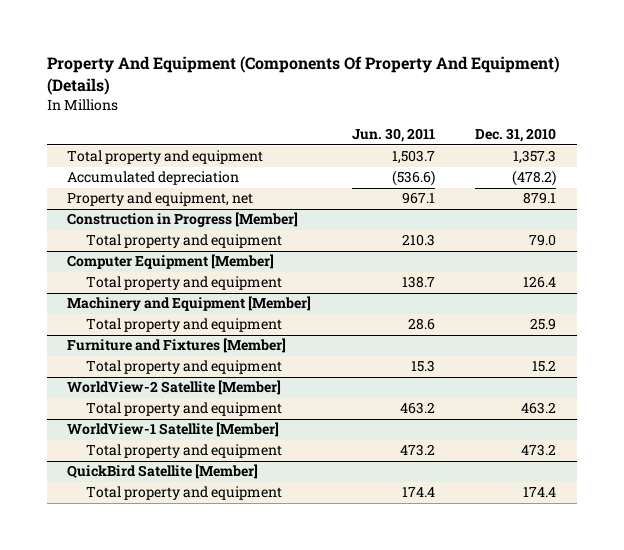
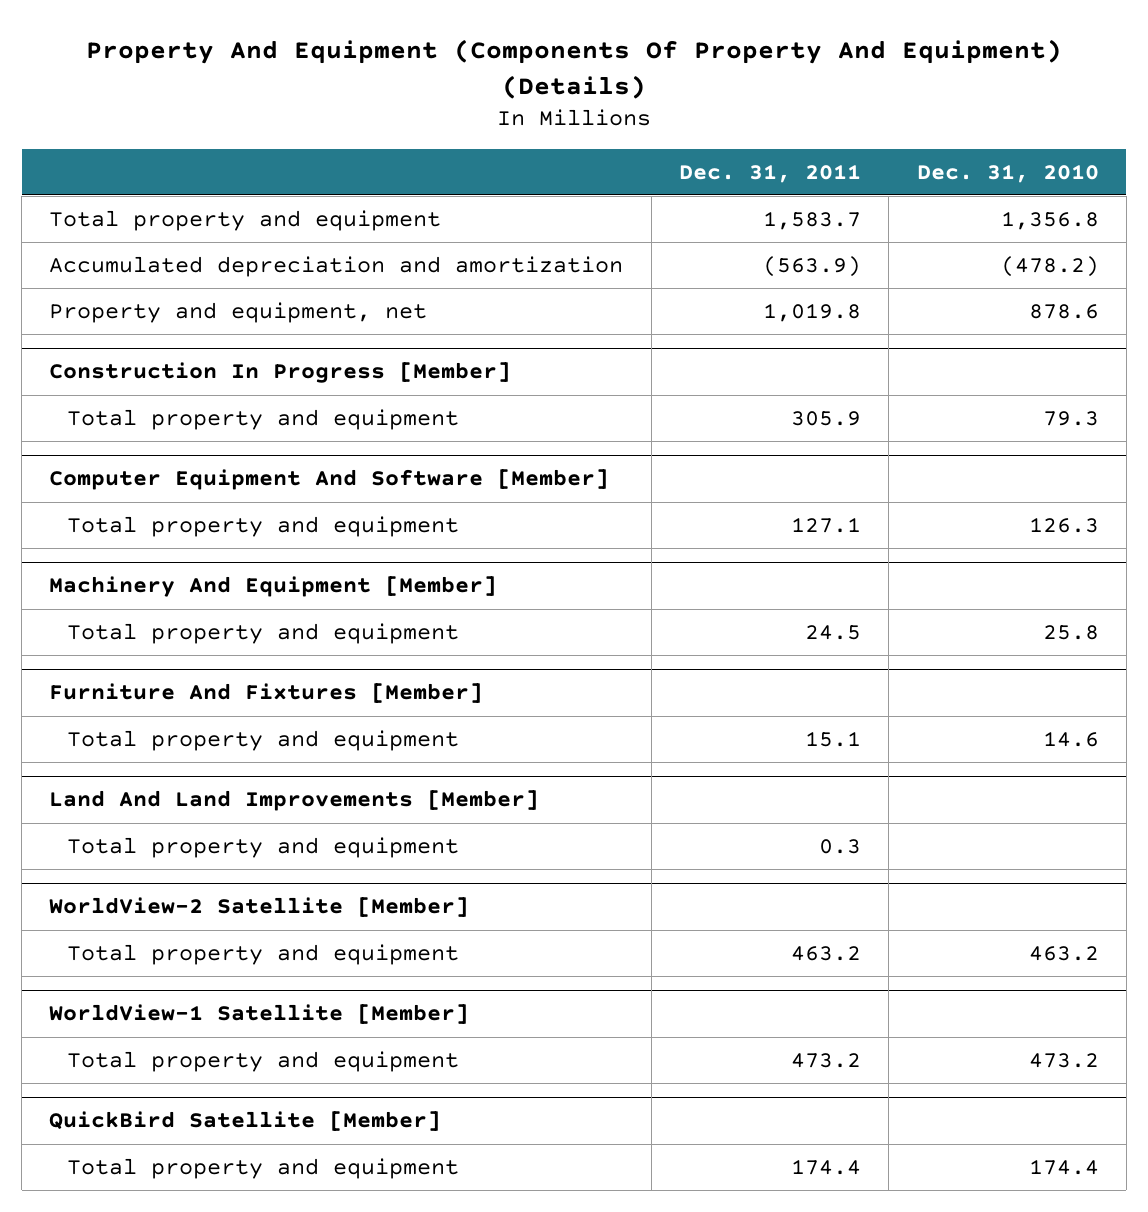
- | Jun. 30, 2011 | Dec. 31, 2010
+ | Dec. 31, 2011 | Dec. 31, 2010
- Total property and equipment | 1,503.7 | 1,357.3
- Accumulated depreciation | (536.6) | (478.2)
- Property and equipment, net | 967.1 | 879.1
- Construction in Progress [Member]
- Total property and equipment | 210.3 | 79.0
- Computer Equipment [Member]
- Total property and equipment | 138.7 | 126.4
- Machinery and Equipment [Member]
- Total property and equipment | 28.6 | 25.9
- Furniture and Fixtures [Member]
- Total property and equipment | 15.3 | 15.2
+ Total property and equipment | 1,583.7 | 1,356.8
+ Accumulated depreciation and amortization | (563.9) | (478.2)
+ Property and equipment, net | 1,019.8 | 878.6
+ Construction In Progress [Member]
+ Total property and equipment | 305.9 | 79.3
+ Computer Equipment And Software [Member]
+ Total property and equipment | 127.1 | 126.3
+ Machinery And Equipment [Member]
+ Total property and equipment | 24.5 | 25.8
+ Furniture And Fixtures [Member]
+ Total property and equipment | 15.1 | 14.6
+ Land And Land Improvements [Member]
+ Total property and equipment | 0.3 |

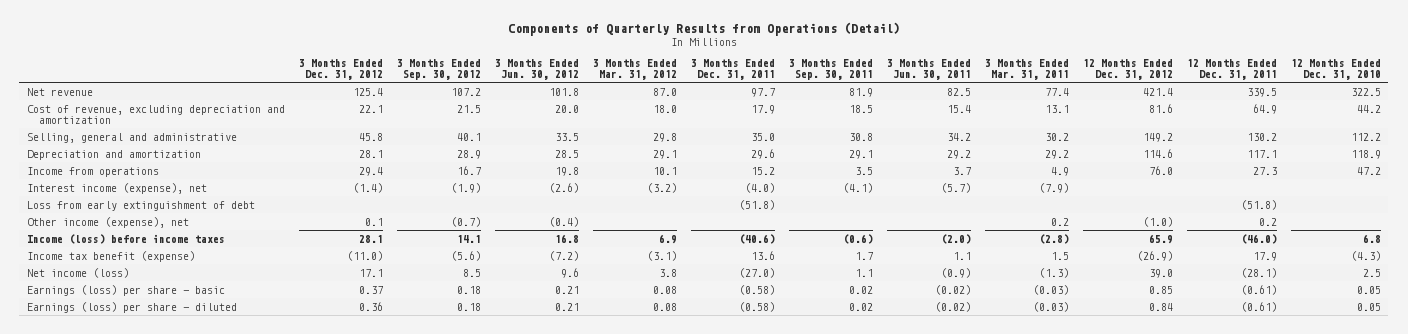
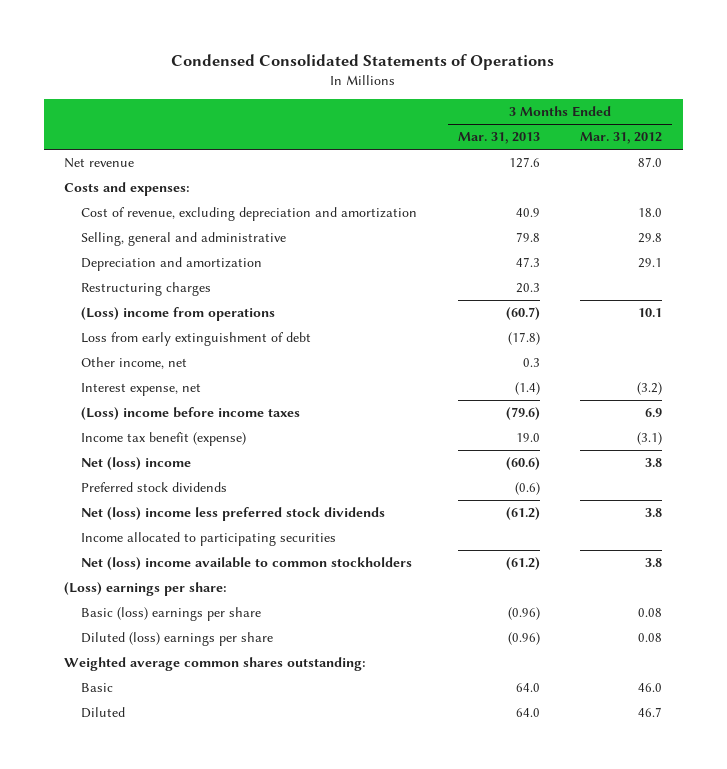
- Components of Quarterly Results from Operations (Detail)
+ Condensed Consolidated Statements of Operations
- | 3 Months Ended Dec. 31, 2012 | 3 Months Ended Sep. 30, 2012 | 3 Months Ended Jun. 30, 2012 | 3 Months Ended Mar. 31, 2012 | 3 Months Ended Dec. 31, 2011 | 3 Months Ended Sep. 30, 2011 | 3 Months Ended Jun. 30, 2011 | 3 Months Ended Mar. 31, 2011 | 12 Months Ended Dec. 31, 2012 | 12 Months Ended Dec. 31, 2011 | 12 Months Ended Dec. 31, 2010
+ | 3 Months Ended Mar. 31, 2013 | 3 Months Ended Mar. 31, 2012
+ Costs and expenses:
- Income from operations | 29.4 | 16.7 | 19.8 | 10.1 | 15.2 | 3.5 | 3.7 | 4.9 | 76.0 | 27.3 | 47.2
- Interest income (expense), net | (1.4) | (1.9) | (2.6) | (3.2) | (4.0) | (4.1) | (5.7) | (7.9) | | |
+ Restructuring charges | 20.3 |
+ (Loss) income from operations | (60.7) | 10.1
- Other income (expense), net | 0.1 | (0.7) | (0.4) | | | | | 0.2 | (1.0) | 0.2 |
- Income (loss) before income taxes | 28.1 | 14.1 | 16.8 | 6.9 | (40.6) | (0.6) | (2.0) | (2.8) | 65.9 | (46.0) | 6.8
+ Other income, net | 0.3 |
+ Interest expense, net | (1.4) | (3.2)
+ (Loss) income before income taxes | (79.6) | 6.9
- Net income (loss) | 17.1 | 8.5 | 9.6 | 3.8 | (27.0) | 1.1 | (0.9) | (1.3) | 39.0 | (28.1) | 2.5
- Earnings (loss) per share - basic | 0.37 | 0.18 | 0.21 | 0.08 | (0.58) | 0.02 | (0.02) | (0.03) | 0.85 | (0.61) | 0.05
- Earnings (loss) per share - diluted | 0.36 | 0.18 | 0.21 | 0.08 | (0.58) | 0.02 | (0.02) | (0.03) | 0.84 | (0.61) | 0.05
+ Net (loss) income | (60.6) | 3.8
+ Preferred stock dividends | (0.6) |
+ Net (loss) income less preferred stock dividends | (61.2) | 3.8
+ Income allocated to participating securities
+ Net (loss) income available to common stockholders | (61.2) | 3.8
+ (Loss) earnings per share:
+ Basic (loss) earnings per share | (0.96) | 0.08
+ Diluted (loss) earnings per share | (0.96) | 0.08
+ Weighted average common shares outstanding:
+ Basic | 64.0 | 46.0
+ Diluted | 64.0 | 46.7

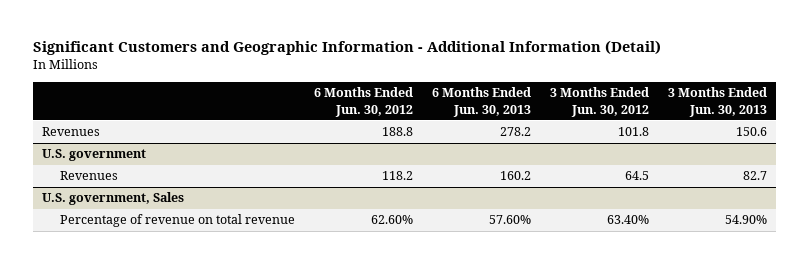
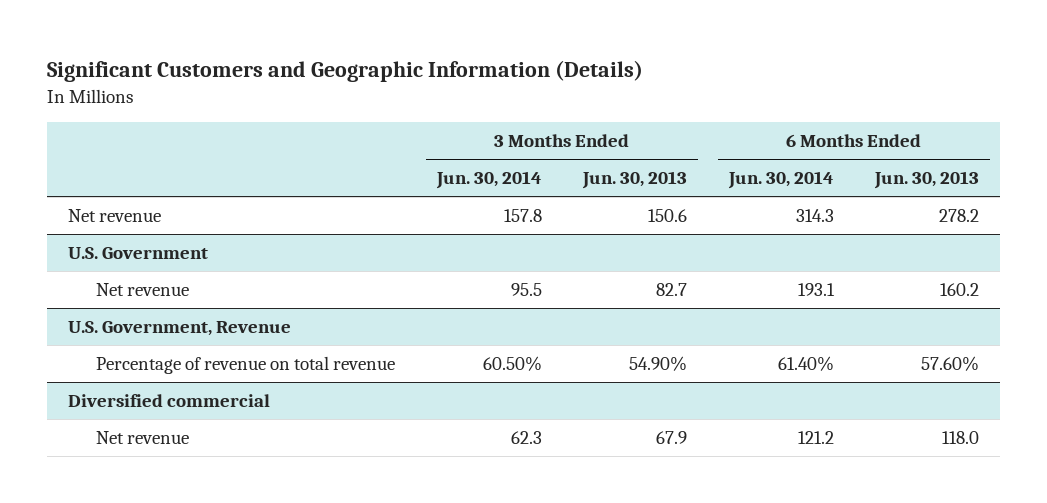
- Significant Customers and Geographic Information - Additional Information (Detail)
+ Significant Customers and Geographic Information (Details)
- | 6 Months Ended Jun. 30, 2012 | 6 Months Ended Jun. 30, 2013 | 3 Months Ended Jun. 30, 2012 | 3 Months Ended Jun. 30, 2013
+ | 3 Months Ended Jun. 30, 2014 | 3 Months Ended Jun. 30, 2013 | 6 Months Ended Jun. 30, 2014 | 6 Months Ended Jun. 30, 2013
- Revenues | 188.8 | 278.2 | 101.8 | 150.6
- U.S. government
- Revenues | 118.2 | 160.2 | 64.5 | 82.7
- U.S. government, Sales
+ Net revenue | 157.8 | 150.6 | 314.3 | 278.2
+ U.S. Government
+ Net revenue | 95.5 | 82.7 | 193.1 | 160.2
+ U.S. Government, Revenue
+ Diversified commercial
+ Net revenue | 62.3 | 67.9 | 121.2 | 118.0

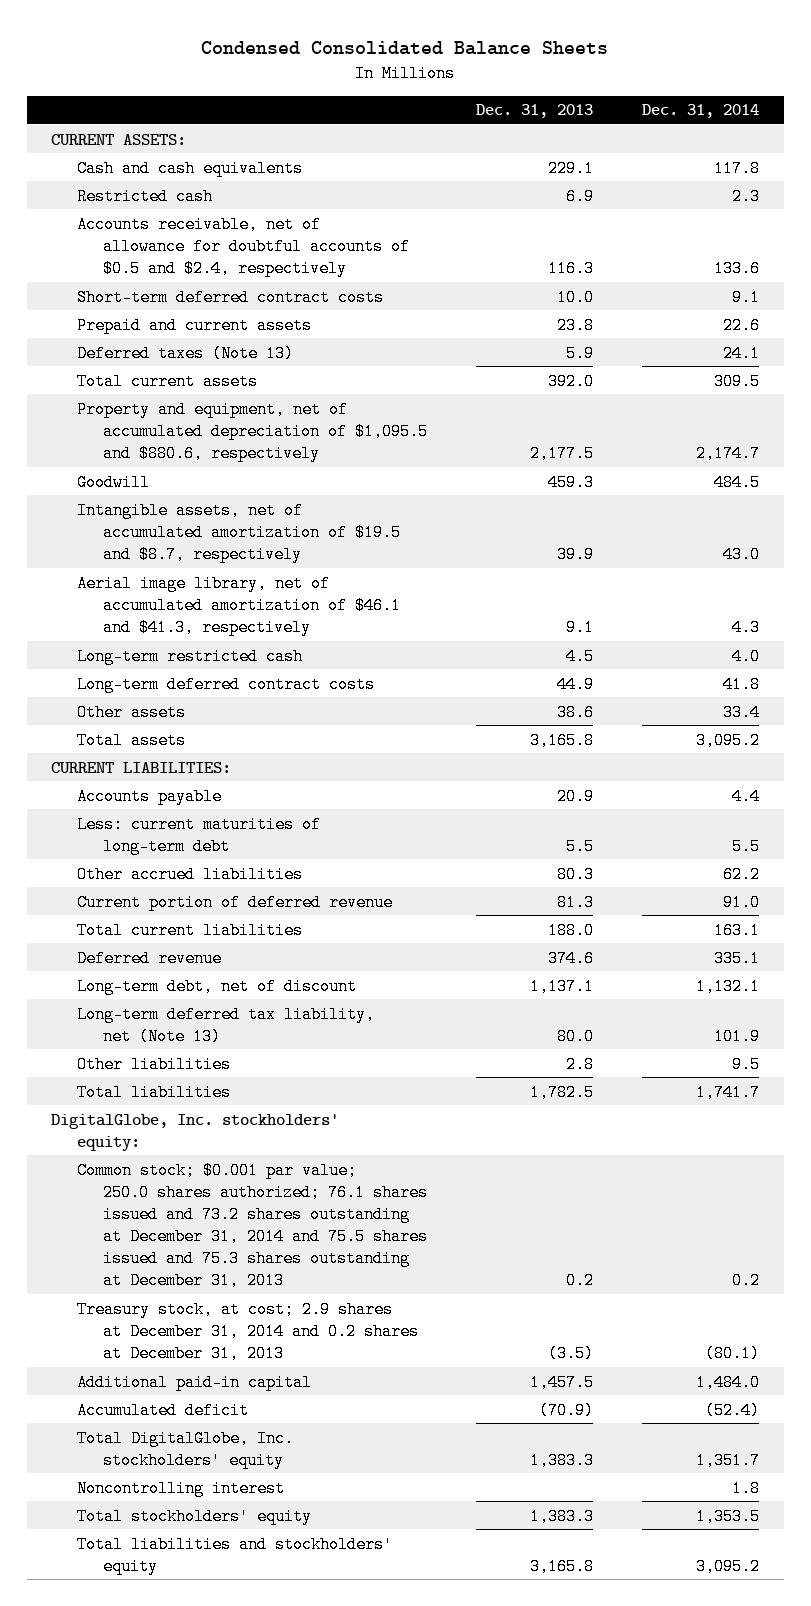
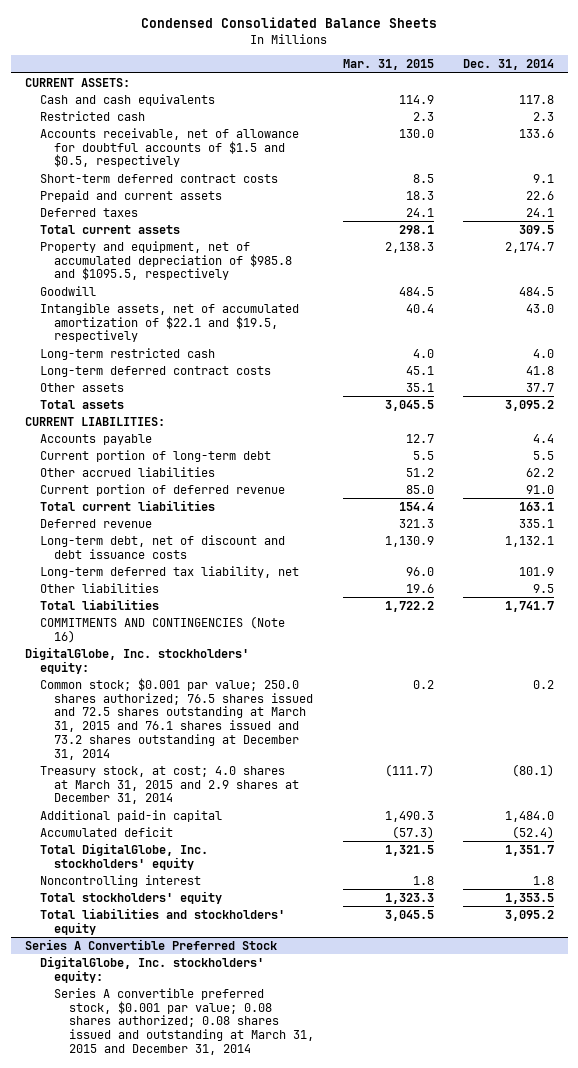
- | Dec. 31, 2013 | Dec. 31, 2014
+ | Mar. 31, 2015 | Dec. 31, 2014
- Accounts receivable, net of allowance for doubtful accounts of $0.5 and $2.4, respectively | 116.3 | 133.6
+ Accounts receivable, net of allowance for doubtful accounts of $1.5 and $0.5, respectively | 130.0 | 133.6
- Deferred taxes (Note 13) | 5.9 | 24.1
+ Deferred taxes | 24.1 | 24.1
- Property and equipment, net of accumulated depreciation of $1,095.5 and $880.6, respectively | 2,177.5 | 2,174.7
+ Property and equipment, net of accumulated depreciation of $985.8 and $1095.5, respectively | 2,138.3 | 2,174.7
- Intangible assets, net of accumulated amortization of $19.5 and $8.7, respectively | 39.9 | 43.0
- Aerial image library, net of accumulated amortization of $46.1 and $41.3, respectively | 9.1 | 4.3
+ Intangible assets, net of accumulated amortization of $22.1 and $19.5, respectively | 40.4 | 43.0
- Other assets | 38.6 | 33.4
+ Other assets | 35.1 | 37.7
- Less: current maturities of long-term debt | 5.5 | 5.5
+ Current portion of long-term debt | 5.5 | 5.5
- Long-term debt, net of discount | 1,137.1 | 1,132.1
- Long-term deferred tax liability, net (Note 13) | 80.0 | 101.9
+ Long-term debt, net of discount and debt issuance costs | 1,130.9 | 1,132.1
+ Long-term deferred tax liability, net | 96.0 | 101.9
+ COMMITMENTS AND CONTINGENCIES (Note 16)
- Common stock; $0.001 par value; 250.0 shares authorized; 76.1 shares issued and 73.2 shares outstanding at December 31, 2014 and 75.5 shares issued and 75.3 shares outstanding at December 31, 2013 | 0.2 | 0.2
- Treasury stock, at cost; 2.9 shares at December 31, 2014 and 0.2 shares at December 31, 2013 | (3.5) | (80.1)
+ Common stock; $0.001 par value; 250.0 shares authorized; 76.5 shares issued and 72.5 shares outstanding at March 31, 2015 and 76.1 shares issued and 73.2 shares outstanding at December 31, 2014 | 0.2 | 0.2
+ Treasury stock, at cost; 4.0 shares at March 31, 2015 and 2.9 shares at December 31, 2014 | (111.7) | (80.1)
+ Series A Convertible Preferred Stock
+ DigitalGlobe, Inc. stockholders' equity:
+ Series A convertible preferred stock, $0.001 par value; 0.08 shares authorized; 0.08 shares issued and outstanding at March 31, 2015 and December 31, 2014

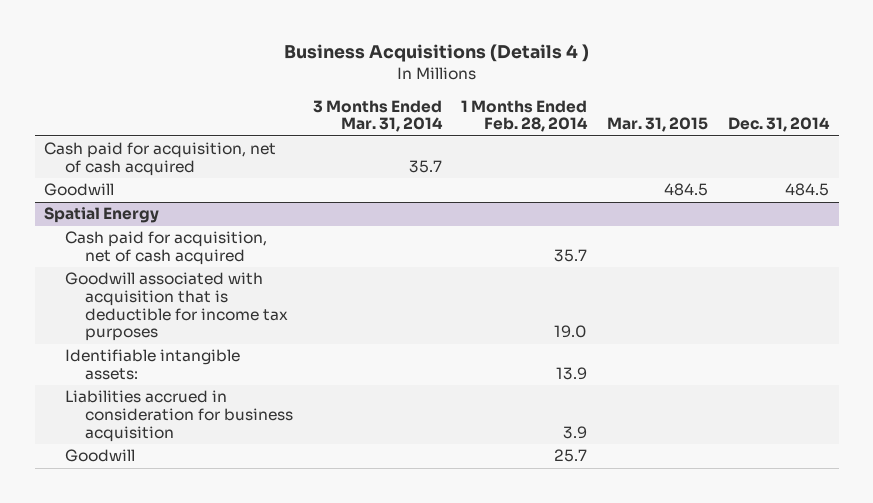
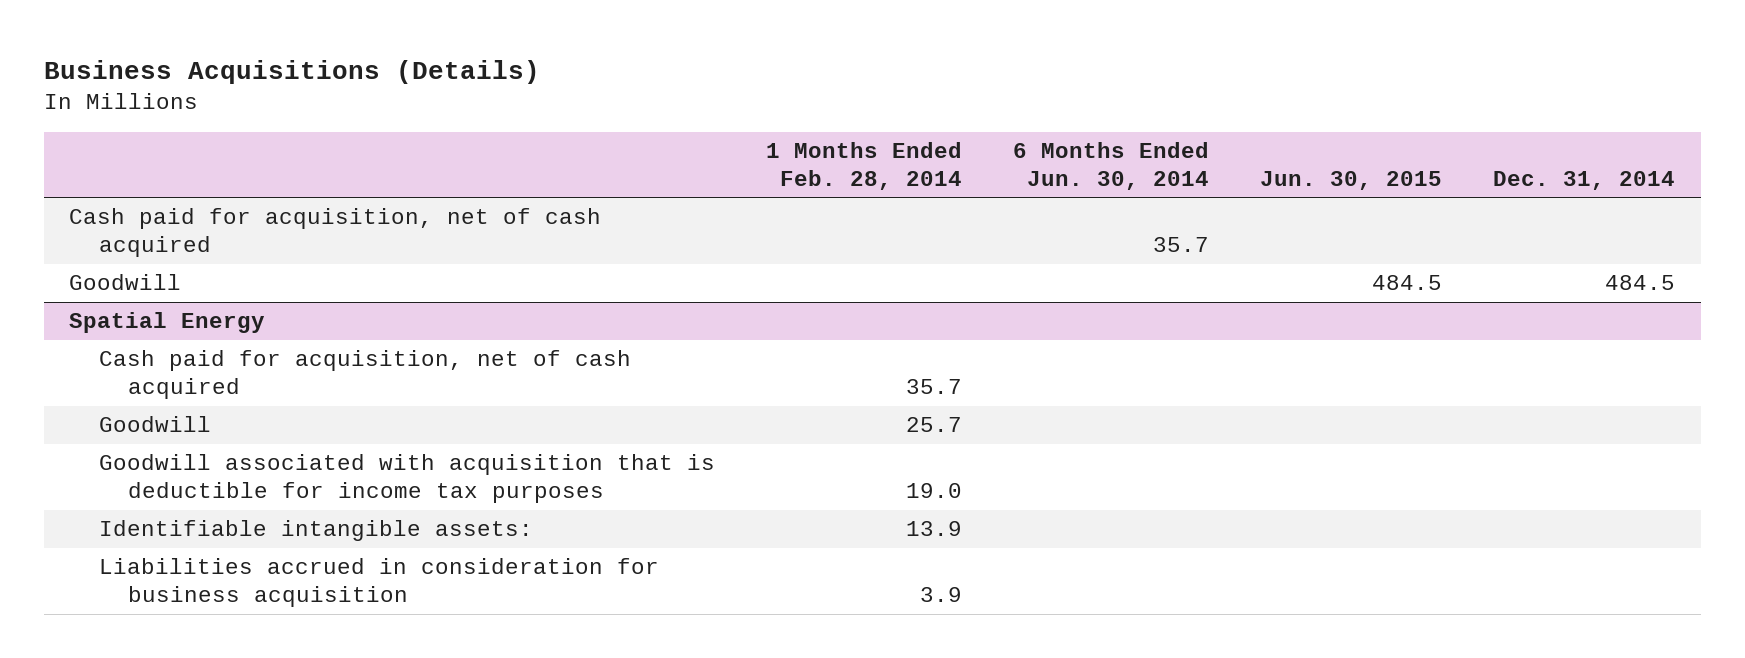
- Business Acquisitions (Details 4 )
+ Business Acquisitions (Details)
- | 3 Months Ended Mar. 31, 2014 | 1 Months Ended Feb. 28, 2014 | Mar. 31, 2015 | Dec. 31, 2014
+ | 1 Months Ended Feb. 28, 2014 | 6 Months Ended Jun. 30, 2014 | Jun. 30, 2015 | Dec. 31, 2014
@ Spatial Energy
moved up: Goodwill | 25.7 | | |

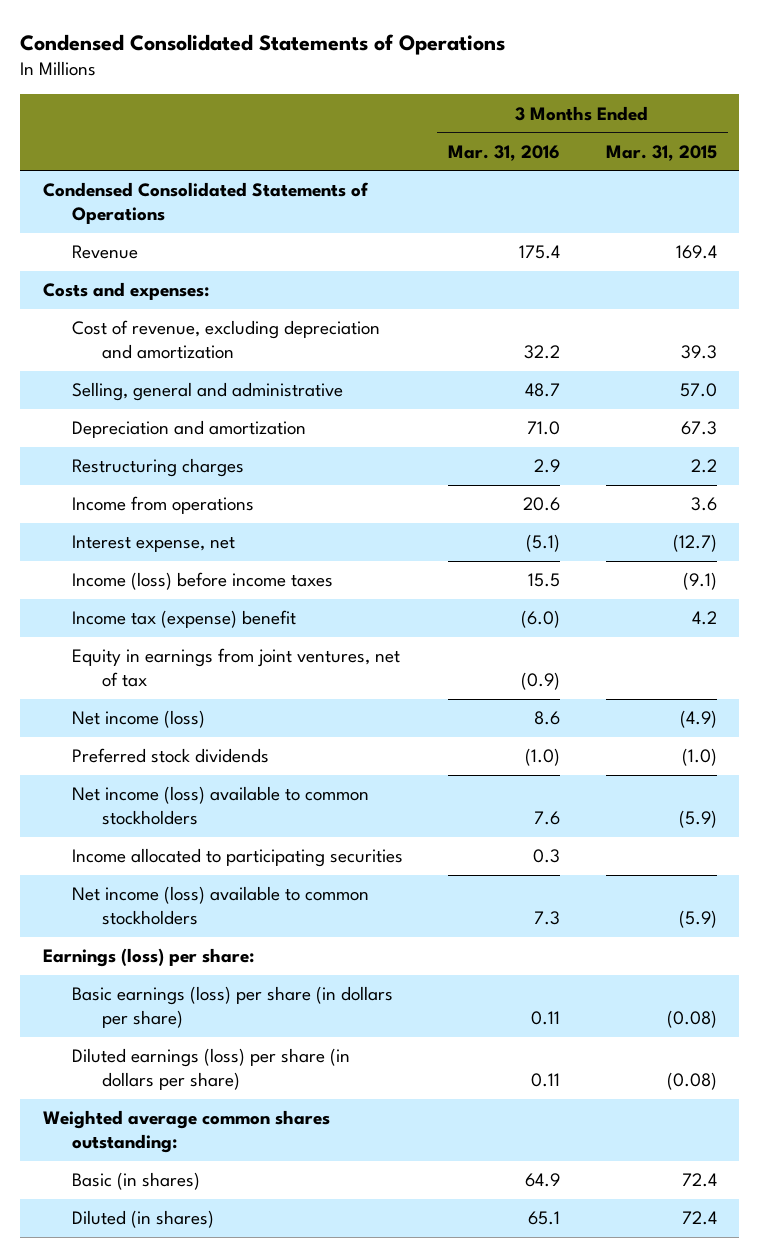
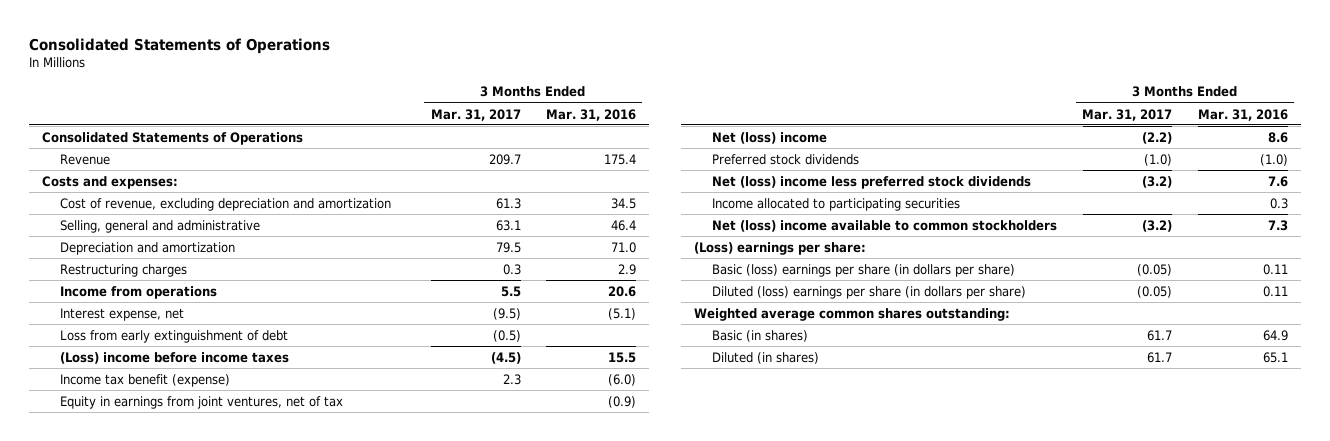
- Condensed Consolidated Statements of Operations
+ Consolidated Statements of Operations
- | 3 Months Ended Mar. 31, 2016 | 3 Months Ended Mar. 31, 2015
+ | 3 Months Ended Mar. 31, 2017 | 3 Months Ended Mar. 31, 2016
- Condensed Consolidated Statements of Operations
+ Consolidated Statements of Operations
- Cost of revenue, excluding depreciation and amortization | 32.2 | 39.3
- Selling, general and administrative | 48.7 | 57.0
+ Cost of revenue, excluding depreciation and amortization | 61.3 | 34.5
+ Selling, general and administrative | 63.1 | 46.4
- Income (loss) before income taxes | 15.5 | (9.1)
- Income tax (expense) benefit | (6.0) | 4.2
+ Loss from early extinguishment of debt | (0.5) |
+ (Loss) income before income taxes | (4.5) | 15.5
+ Income tax benefit (expense) | 2.3 | (6.0)
- Net income (loss) | 8.6 | (4.9)
+ Net (loss) income | (2.2) | 8.6
- Net income (loss) available to common stockholders | 7.6 | (5.9)
+ Net (loss) income less preferred stock dividends | (3.2) | 7.6
- Net income (loss) available to common stockholders | 7.3 | (5.9)
- Earnings (loss) per share:
- Basic earnings (loss) per share (in dollars per share) | 0.11 | (0.08)
- Diluted earnings (loss) per share (in dollars per share) | 0.11 | (0.08)
+ Net (loss) income available to common stockholders | (3.2) | 7.3
+ (Loss) earnings per share:
+ Basic (loss) earnings per share (in dollars per share) | (0.05) | 0.11
+ Diluted (loss) earnings per share (in dollars per share) | (0.05) | 0.11

